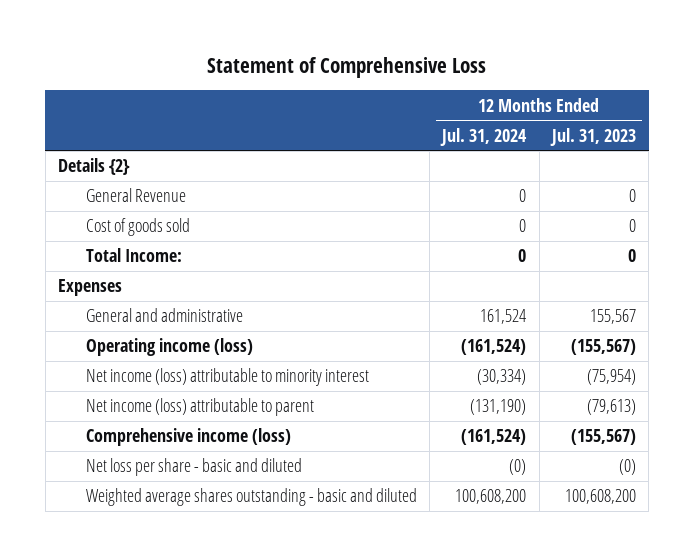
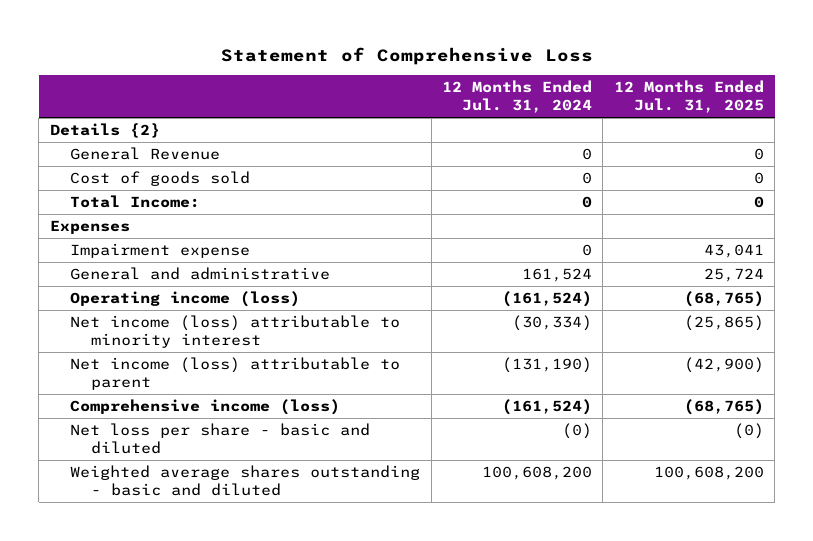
- | 12 Months Ended Jul. 31, 2024 | 12 Months Ended Jul. 31, 2023
+ | 12 Months Ended Jul. 31, 2024 | 12 Months Ended Jul. 31, 2025
+ Impairment expense | 0 | 43,041

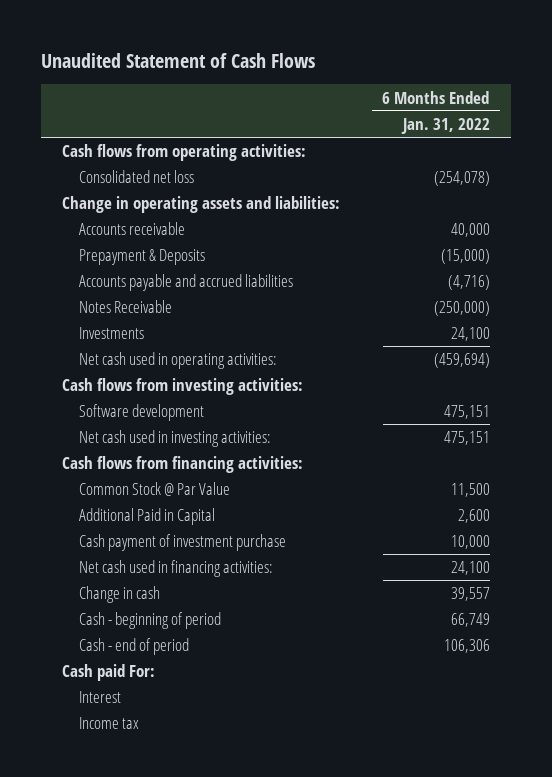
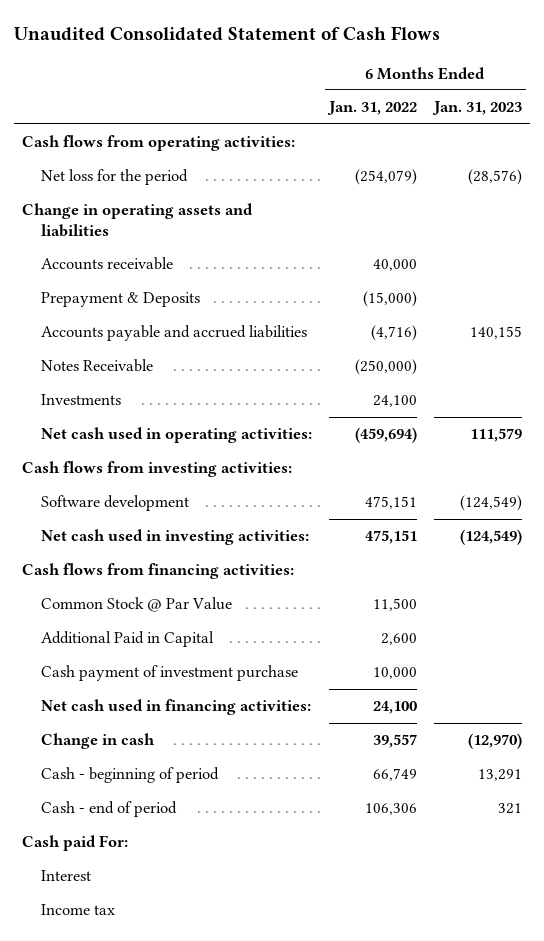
- Unaudited Statement of Cash Flows
+ Unaudited Consolidated Statement of Cash Flows
- | 6 Months Ended Jan. 31, 2022
+ | 6 Months Ended Jan. 31, 2022 | 6 Months Ended Jan. 31, 2023
- Consolidated net loss | (254,078)
- Change in operating assets and liabilities:
+ Net loss for the period | (254,079) | (28,576)
+ Change in operating assets and liabilities

